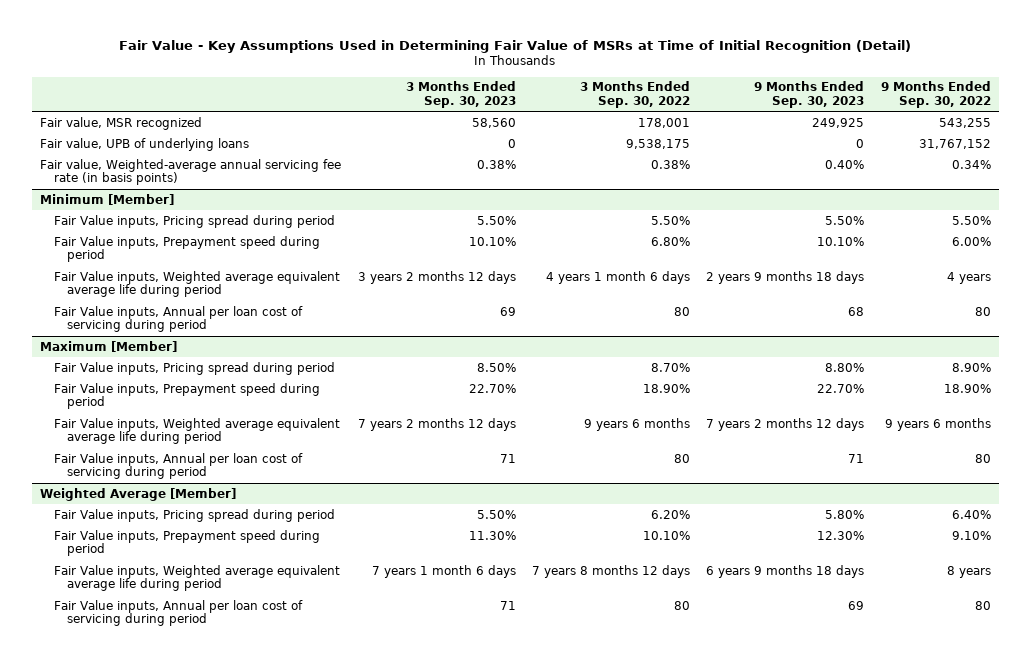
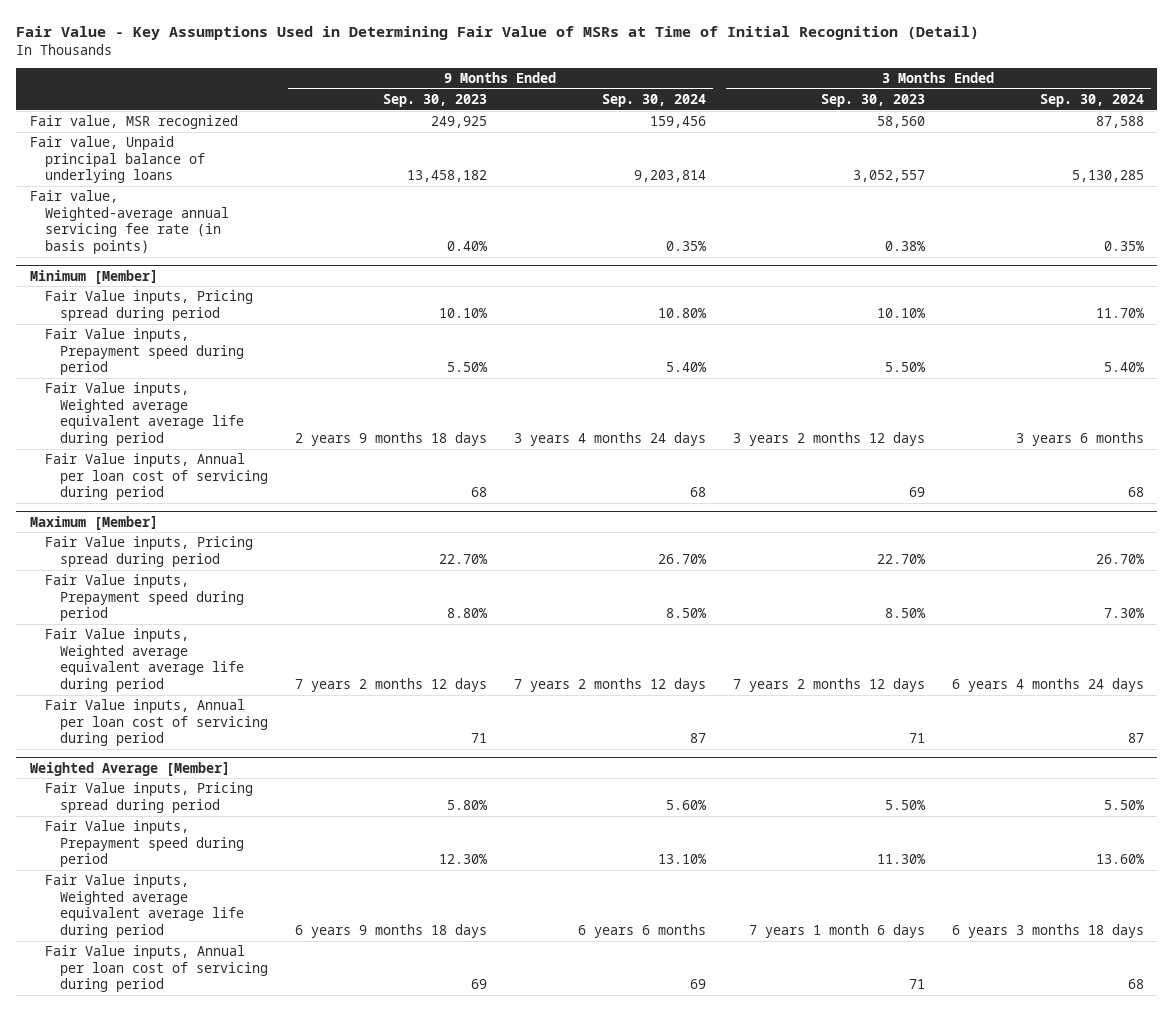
- | 3 Months Ended Sep. 30, 2023 | 3 Months Ended Sep. 30, 2022 | 9 Months Ended Sep. 30, 2023 | 9 Months Ended Sep. 30, 2022
+ | 9 Months Ended Sep. 30, 2023 | 9 Months Ended Sep. 30, 2024 | 3 Months Ended Sep. 30, 2023 | 3 Months Ended Sep. 30, 2024
- Fair value, UPB of underlying loans | 0 | 9,538,175 | 0 | 31,767,152
+ Fair value, Unpaid principal balance of underlying loans | 13,458,182 | 9,203,814 | 3,052,557 | 5,130,285
@ Minimum [Member]
- Fair Value inputs, Pricing spread during period | 5.50% | 5.50% | 5.50% | 5.50%
- Fair Value inputs, Prepayment speed during period | 10.10% | 6.80% | 10.10% | 6.00%
+ Fair Value inputs, Pricing spread during period | 10.10% | 10.80% | 10.10% | 11.70%
+ Fair Value inputs, Prepayment speed during period | 5.50% | 5.40% | 5.50% | 5.40%
@ Maximum [Member]
- Fair Value inputs, Pricing spread during period | 8.50% | 8.70% | 8.80% | 8.90%
- Fair Value inputs, Prepayment speed during period | 22.70% | 18.90% | 22.70% | 18.90%
+ Fair Value inputs, Pricing spread during period | 22.70% | 26.70% | 22.70% | 26.70%
+ Fair Value inputs, Prepayment speed during period | 8.80% | 8.50% | 8.50% | 7.30%

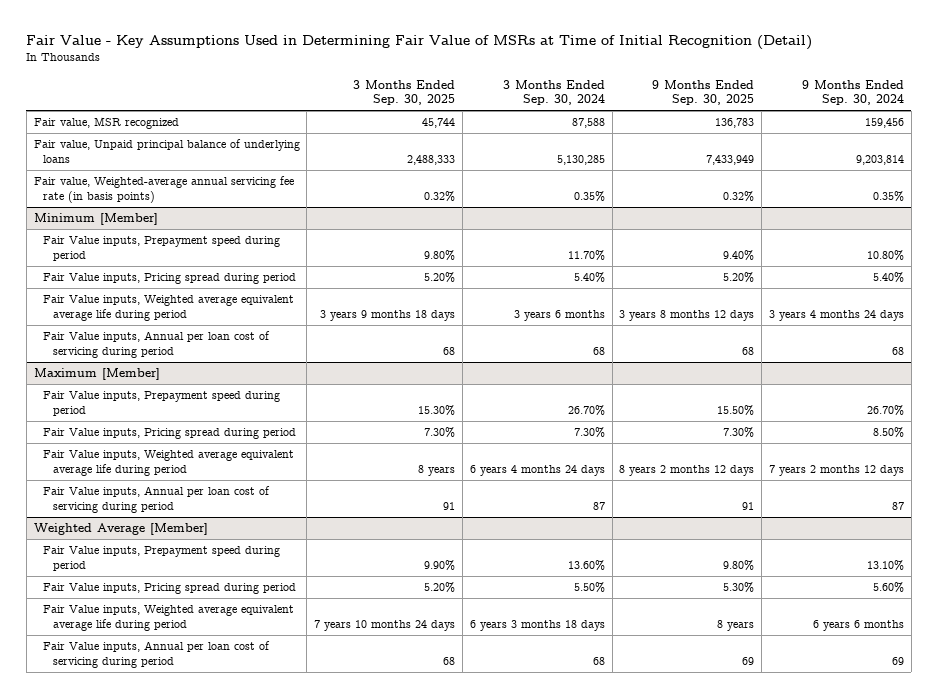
- | 9 Months Ended Sep. 30, 2023 | 9 Months Ended Sep. 30, 2024 | 3 Months Ended Sep. 30, 2023 | 3 Months Ended Sep. 30, 2024
+ | 3 Months Ended Sep. 30, 2025 | 3 Months Ended Sep. 30, 2024 | 9 Months Ended Sep. 30, 2025 | 9 Months Ended Sep. 30, 2024
@ Minimum [Member]
- Fair Value inputs, Pricing spread during period | 10.10% | 10.80% | 10.10% | 11.70%
- Fair Value inputs, Prepayment speed during period | 5.50% | 5.40% | 5.50% | 5.40%
+ Fair Value inputs, Prepayment speed during period | 9.80% | 11.70% | 9.40% | 10.80%
+ Fair Value inputs, Pricing spread during period | 5.20% | 5.40% | 5.20% | 5.40%
@ Maximum [Member]
- Fair Value inputs, Pricing spread during period | 22.70% | 26.70% | 22.70% | 26.70%
- Fair Value inputs, Prepayment speed during period | 8.80% | 8.50% | 8.50% | 7.30%
+ Fair Value inputs, Prepayment speed during period | 15.30% | 26.70% | 15.50% | 26.70%
+ Fair Value inputs, Pricing spread during period | 7.30% | 7.30% | 7.30% | 8.50%
@ Weighted Average [Member]
moved down: Fair Value inputs, Pricing spread during period | 5.20% | 5.50% | 5.30% | 5.60%

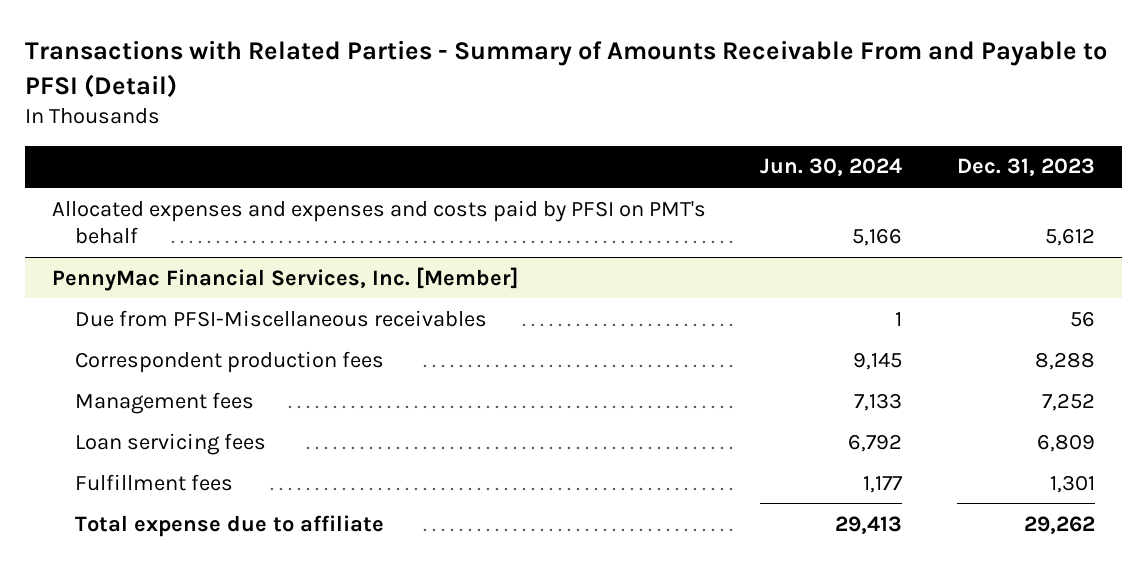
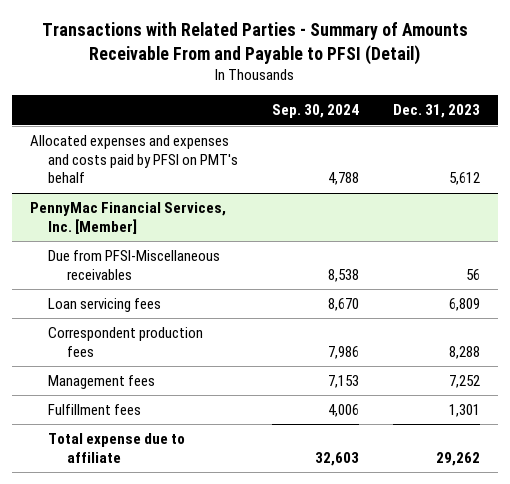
- | Jun. 30, 2024 | Dec. 31, 2023
+ | Sep. 30, 2024 | Dec. 31, 2023
@ PennyMac Financial Services, Inc. [Member]
moved up: Loan servicing fees | 8,670 | 6,809

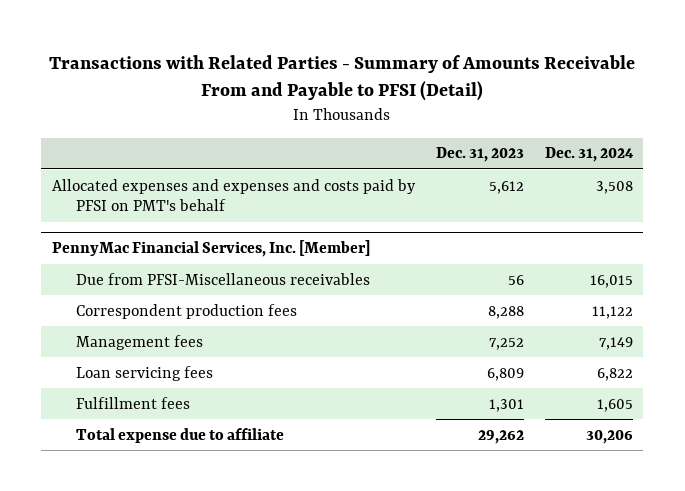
- | Sep. 30, 2024 | Dec. 31, 2023
+ | Dec. 31, 2023 | Dec. 31, 2024
@ PennyMac Financial Services, Inc. [Member]
moved down: Loan servicing fees | 6,809 | 6,822

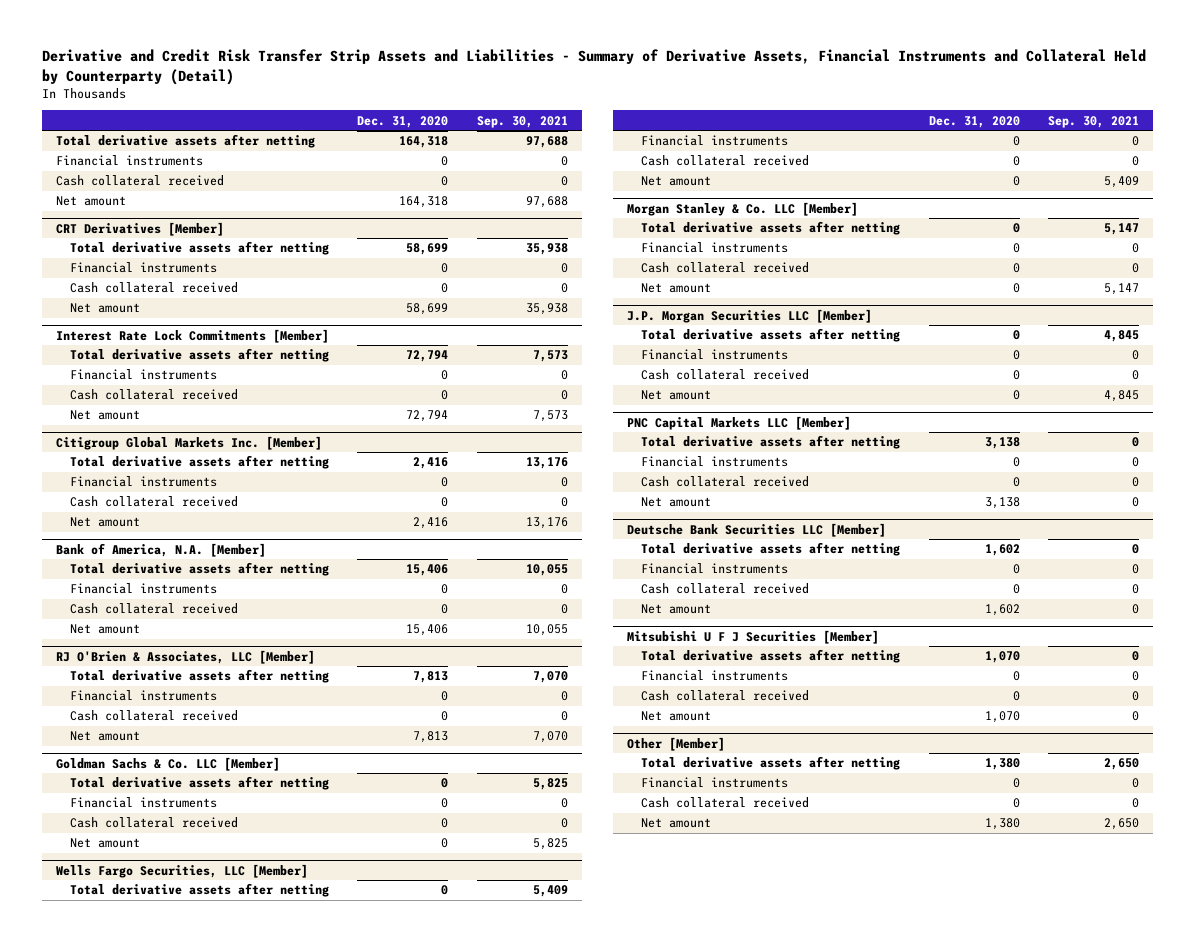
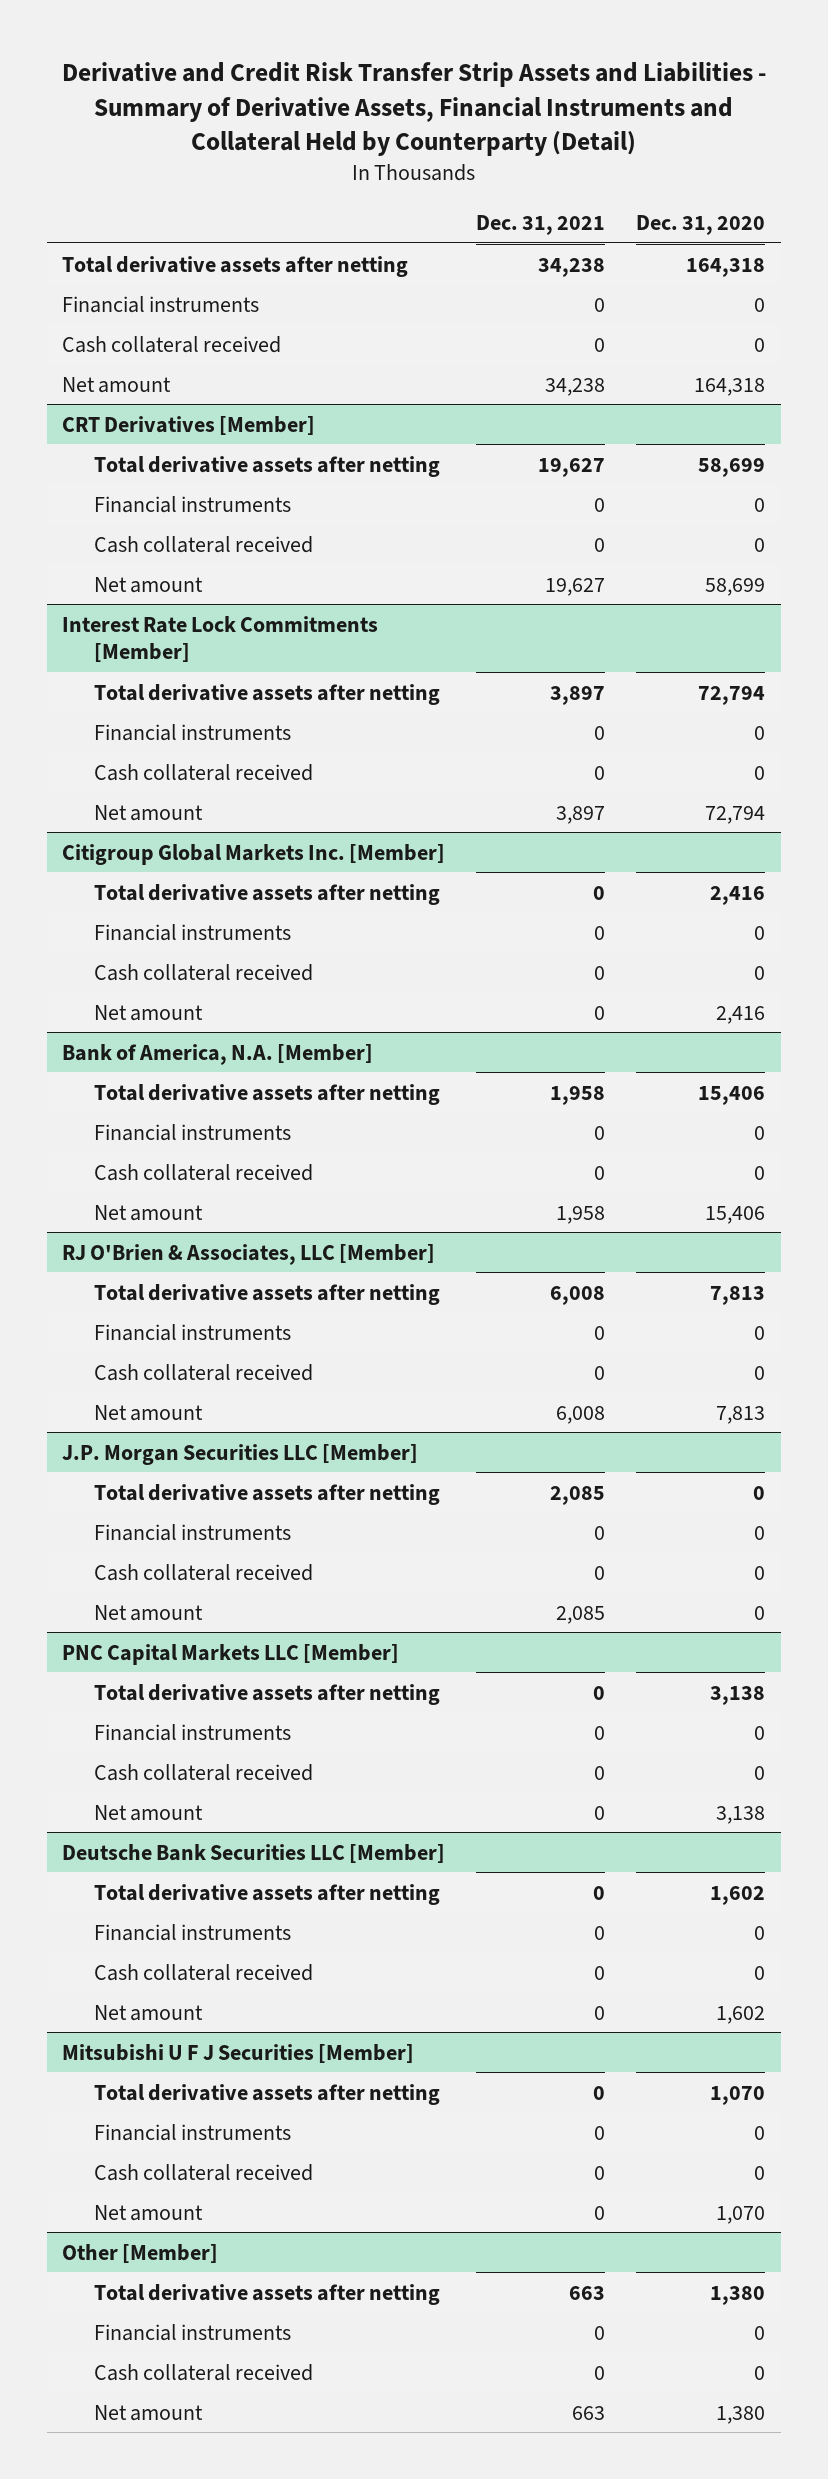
- | Dec. 31, 2020 | Sep. 30, 2021
+ | Dec. 31, 2021 | Dec. 31, 2020
- Goldman Sachs & Co. LLC [Member]
- Total derivative assets after netting | 0 | 5,825
- Financial instruments | 0 | 0
- Cash collateral received | 0 | 0
- Net amount | 0 | 5,825
- Wells Fargo Securities, LLC [Member]
- Total derivative assets after netting | 0 | 5,409
- Financial instruments | 0 | 0
- Cash collateral received | 0 | 0
- Net amount | 0 | 5,409
- Morgan Stanley & Co. LLC [Member]
- Total derivative assets after netting | 0 | 5,147
- Financial instruments | 0 | 0
- Cash collateral received | 0 | 0
- Net amount | 0 | 5,147

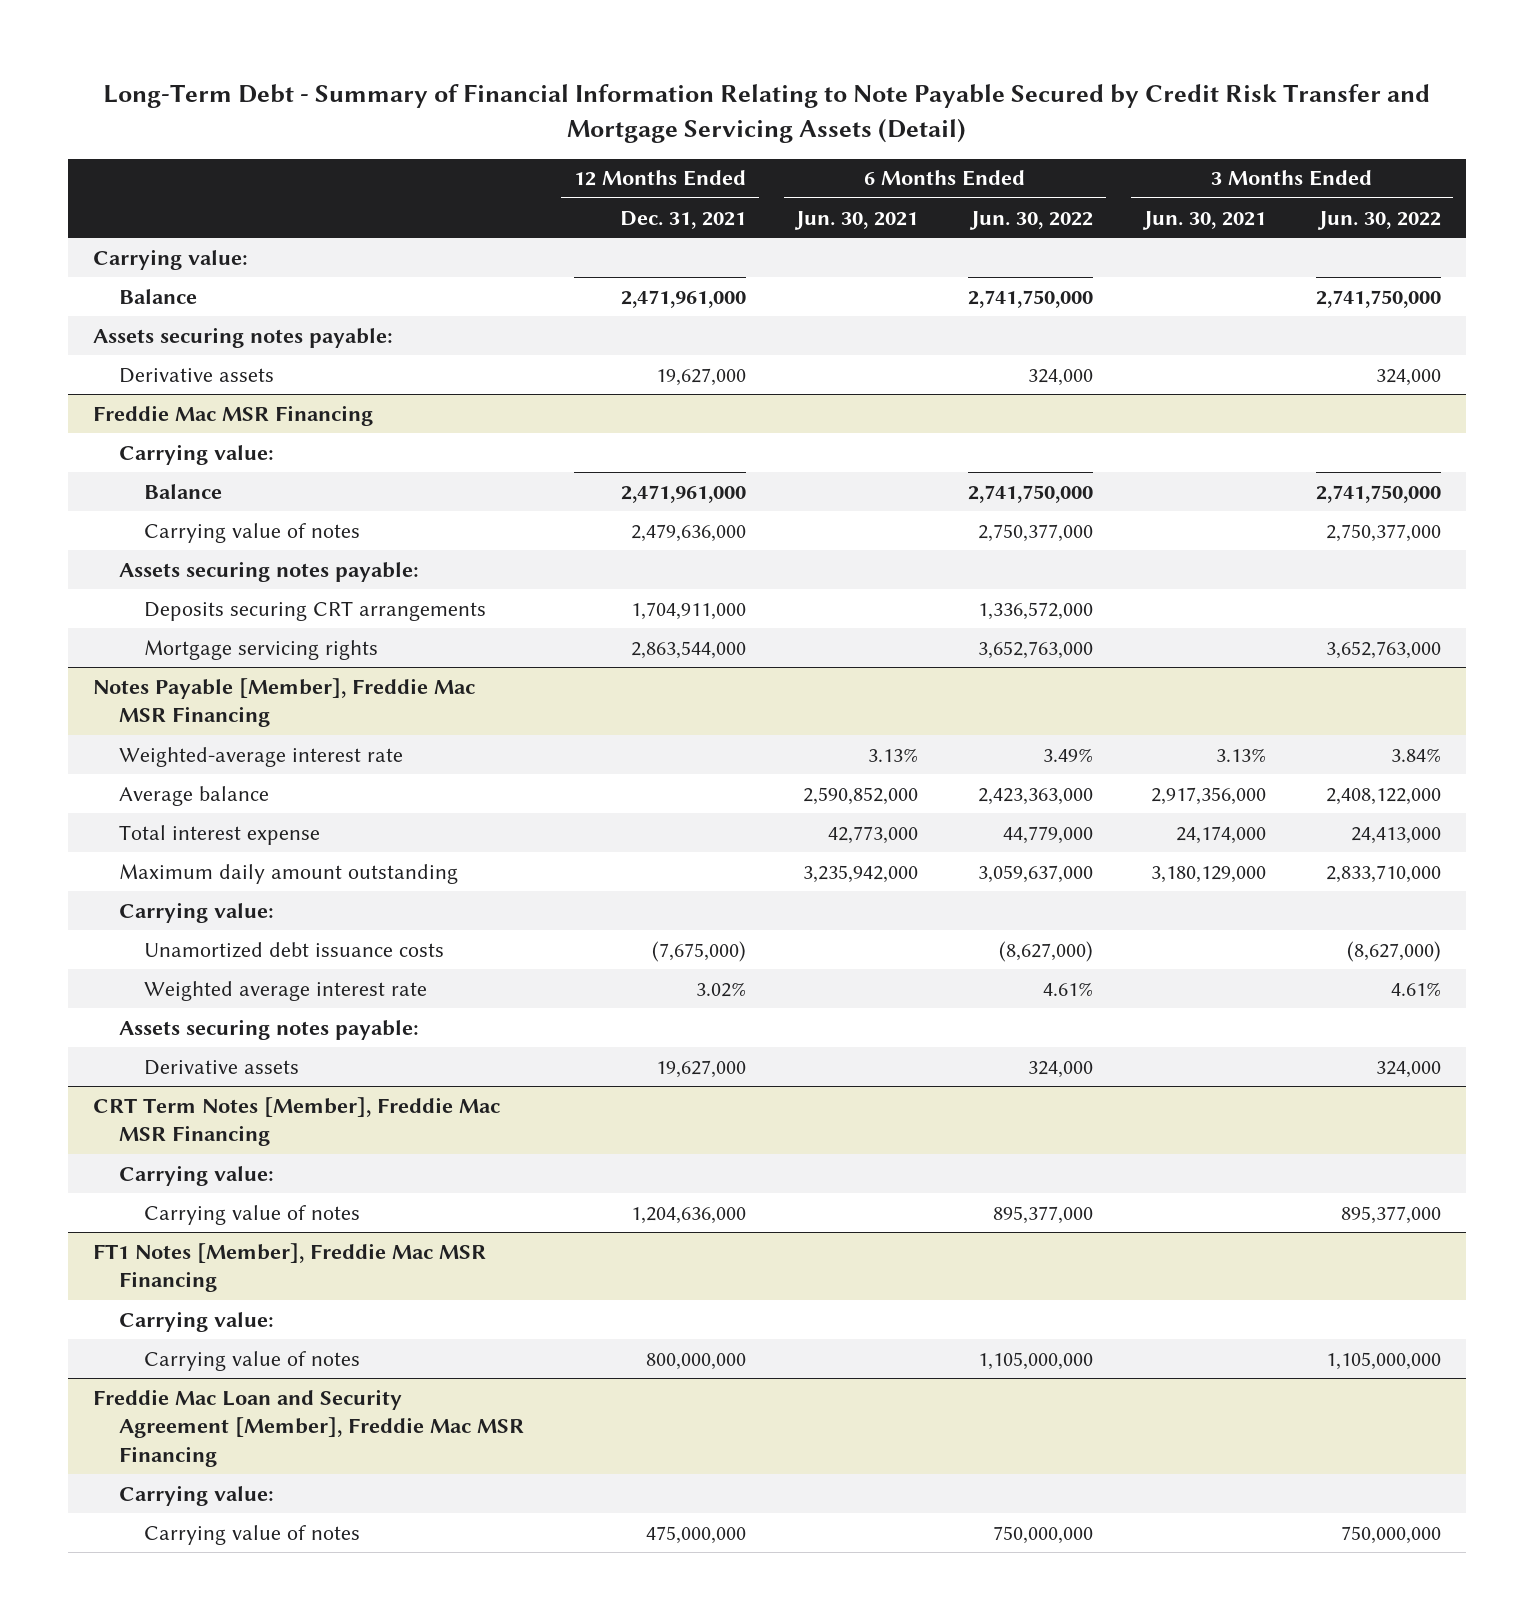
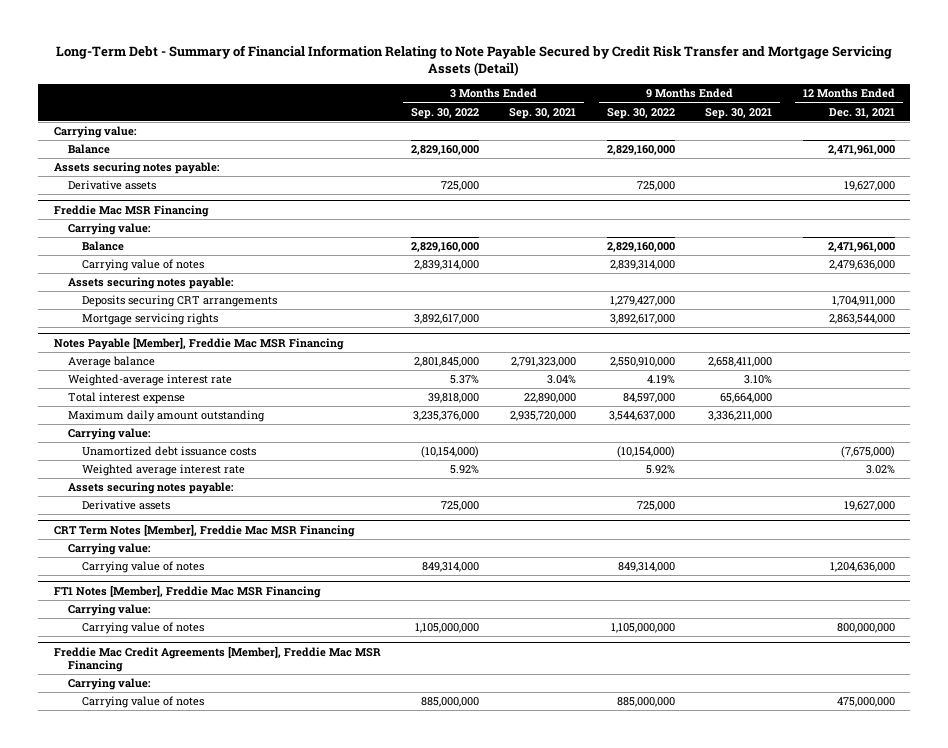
- | 12 Months Ended Dec. 31, 2021 | 6 Months Ended Jun. 30, 2021 | 6 Months Ended Jun. 30, 2022 | 3 Months Ended Jun. 30, 2021 | 3 Months Ended Jun. 30, 2022
+ | 3 Months Ended Sep. 30, 2022 | 3 Months Ended Sep. 30, 2021 | 9 Months Ended Sep. 30, 2022 | 9 Months Ended Sep. 30, 2021 | 12 Months Ended Dec. 31, 2021
@ Notes Payable [Member], Freddie Mac MSR Financing
moved down: Weighted-average interest rate | 5.37% | 3.04% | 4.19% | 3.10% |
- Freddie Mac Loan and Security Agreement [Member], Freddie Mac MSR Financing
+ Freddie Mac Credit Agreements [Member], Freddie Mac MSR Financing

